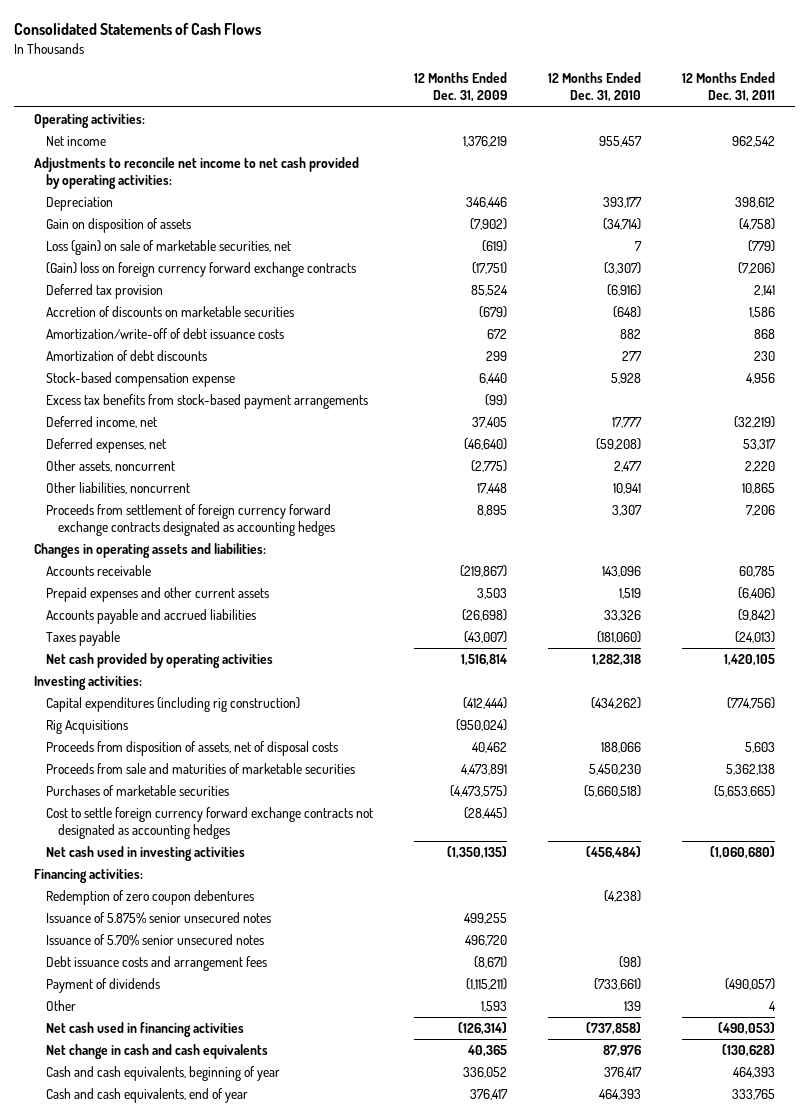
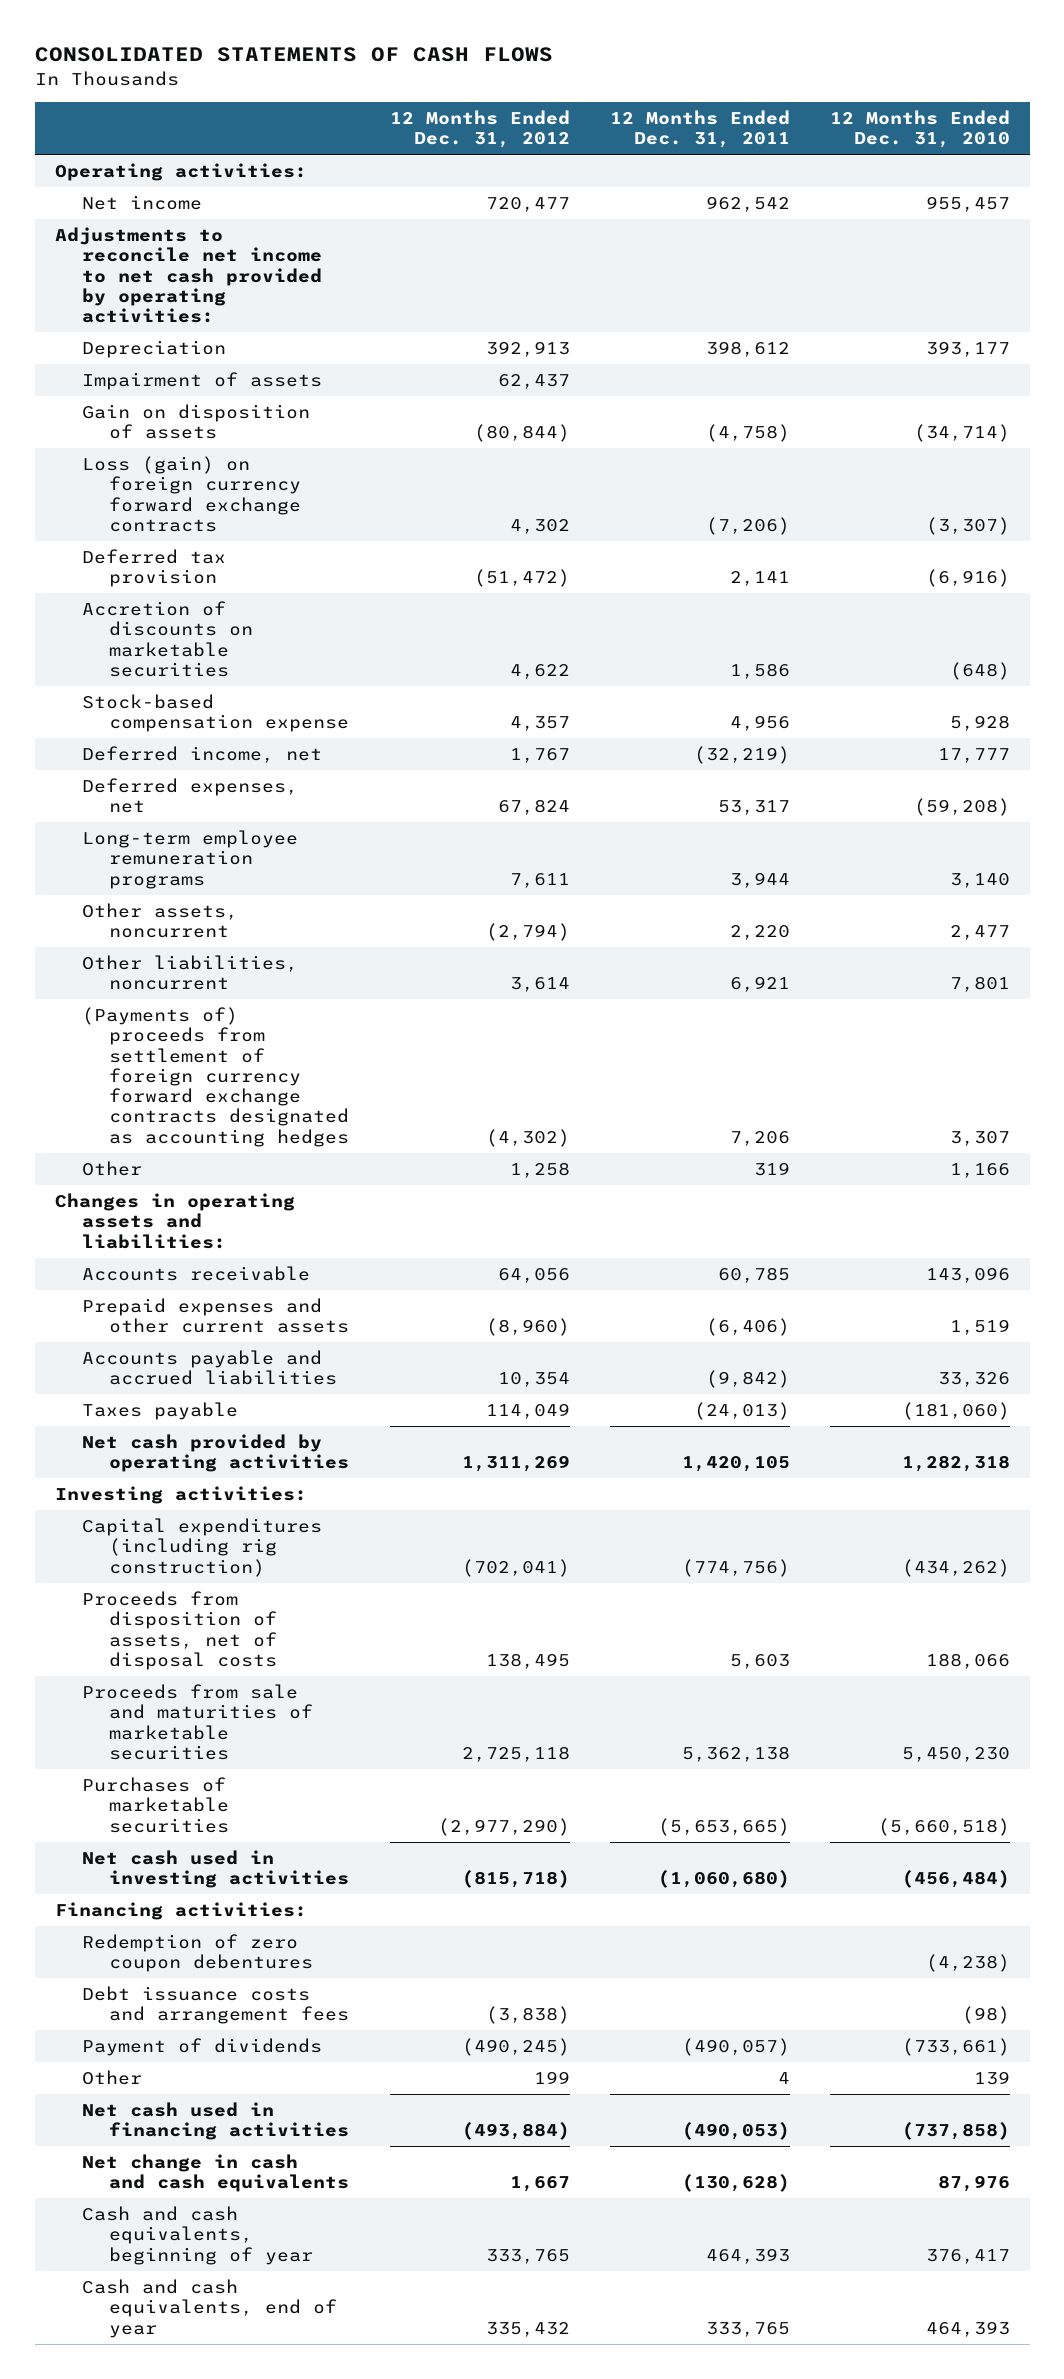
- Consolidated Statements of Cash Flows
+ CONSOLIDATED STATEMENTS OF CASH FLOWS
- | 12 Months Ended Dec. 31, 2009 | 12 Months Ended Dec. 31, 2010 | 12 Months Ended Dec. 31, 2011
+ | 12 Months Ended Dec. 31, 2012 | 12 Months Ended Dec. 31, 2011 | 12 Months Ended Dec. 31, 2010
+ Impairment of assets | 62,437 | |
- Loss (gain) on sale of marketable securities, net | (619) | 7 | (779)
- (Gain) loss on foreign currency forward exchange contracts | (17,751) | (3,307) | (7,206)
+ Loss (gain) on foreign currency forward exchange contracts | 4,302 | (7,206) | (3,307)
- Amortization/write-off of debt issuance costs | 672 | 882 | 868
- Amortization of debt discounts | 299 | 277 | 230
- Excess tax benefits from stock-based payment arrangements | (99) | |
+ Long-term employee remuneration programs | 7,611 | 3,944 | 3,140
- Other liabilities, noncurrent | 17,448 | 10,941 | 10,865
- Proceeds from settlement of foreign currency forward exchange contracts designated as accounting hedges | 8,895 | 3,307 | 7,206
+ Other liabilities, noncurrent | 3,614 | 6,921 | 7,801
+ (Payments of) proceeds from settlement of foreign currency forward exchange contracts designated as accounting hedges | (4,302) | 7,206 | 3,307
+ Other | 1,258 | 319 | 1,166
- Rig Acquisitions | (950,024) | |
- Cost to settle foreign currency forward exchange contracts not designated as accounting hedges | (28,445) | |
- Issuance of 5.875% senior unsecured notes | 499,255 | |
- Issuance of 5.70% senior unsecured notes | 496,720 | |

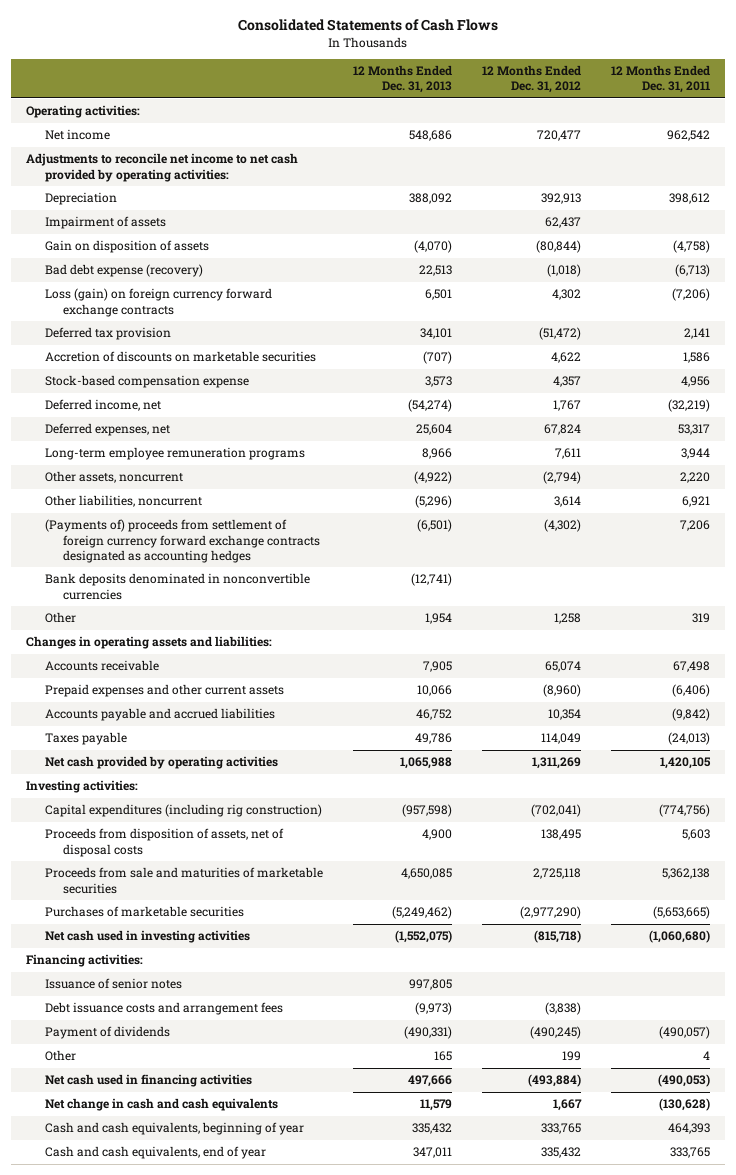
- CONSOLIDATED STATEMENTS OF CASH FLOWS
+ Consolidated Statements of Cash Flows
- | 12 Months Ended Dec. 31, 2012 | 12 Months Ended Dec. 31, 2011 | 12 Months Ended Dec. 31, 2010
+ | 12 Months Ended Dec. 31, 2013 | 12 Months Ended Dec. 31, 2012 | 12 Months Ended Dec. 31, 2011
+ Bad debt expense (recovery) | 22,513 | (1,018) | (6,713)
+ Bank deposits denominated in nonconvertible currencies | (12,741) | |
- Accounts receivable | 64,056 | 60,785 | 143,096
+ Accounts receivable | 7,905 | 65,074 | 67,498
- Redemption of zero coupon debentures | | | (4,238)
+ Issuance of senior notes | 997,805 | |

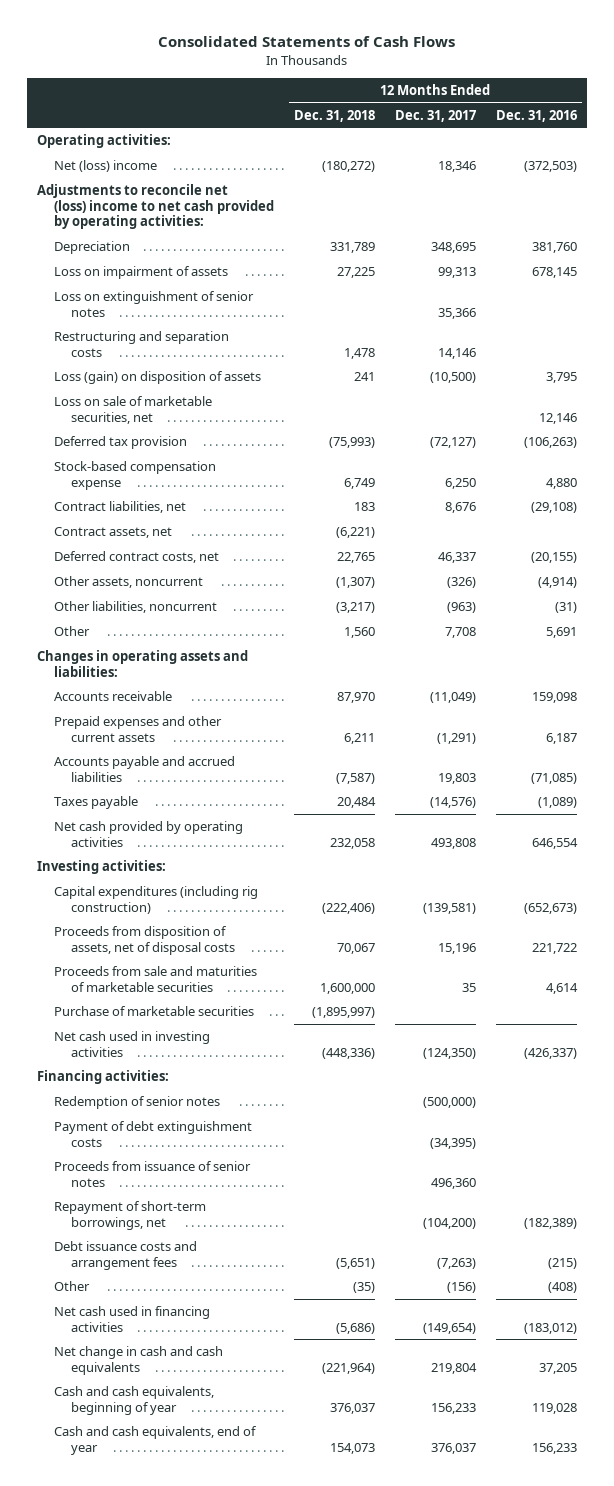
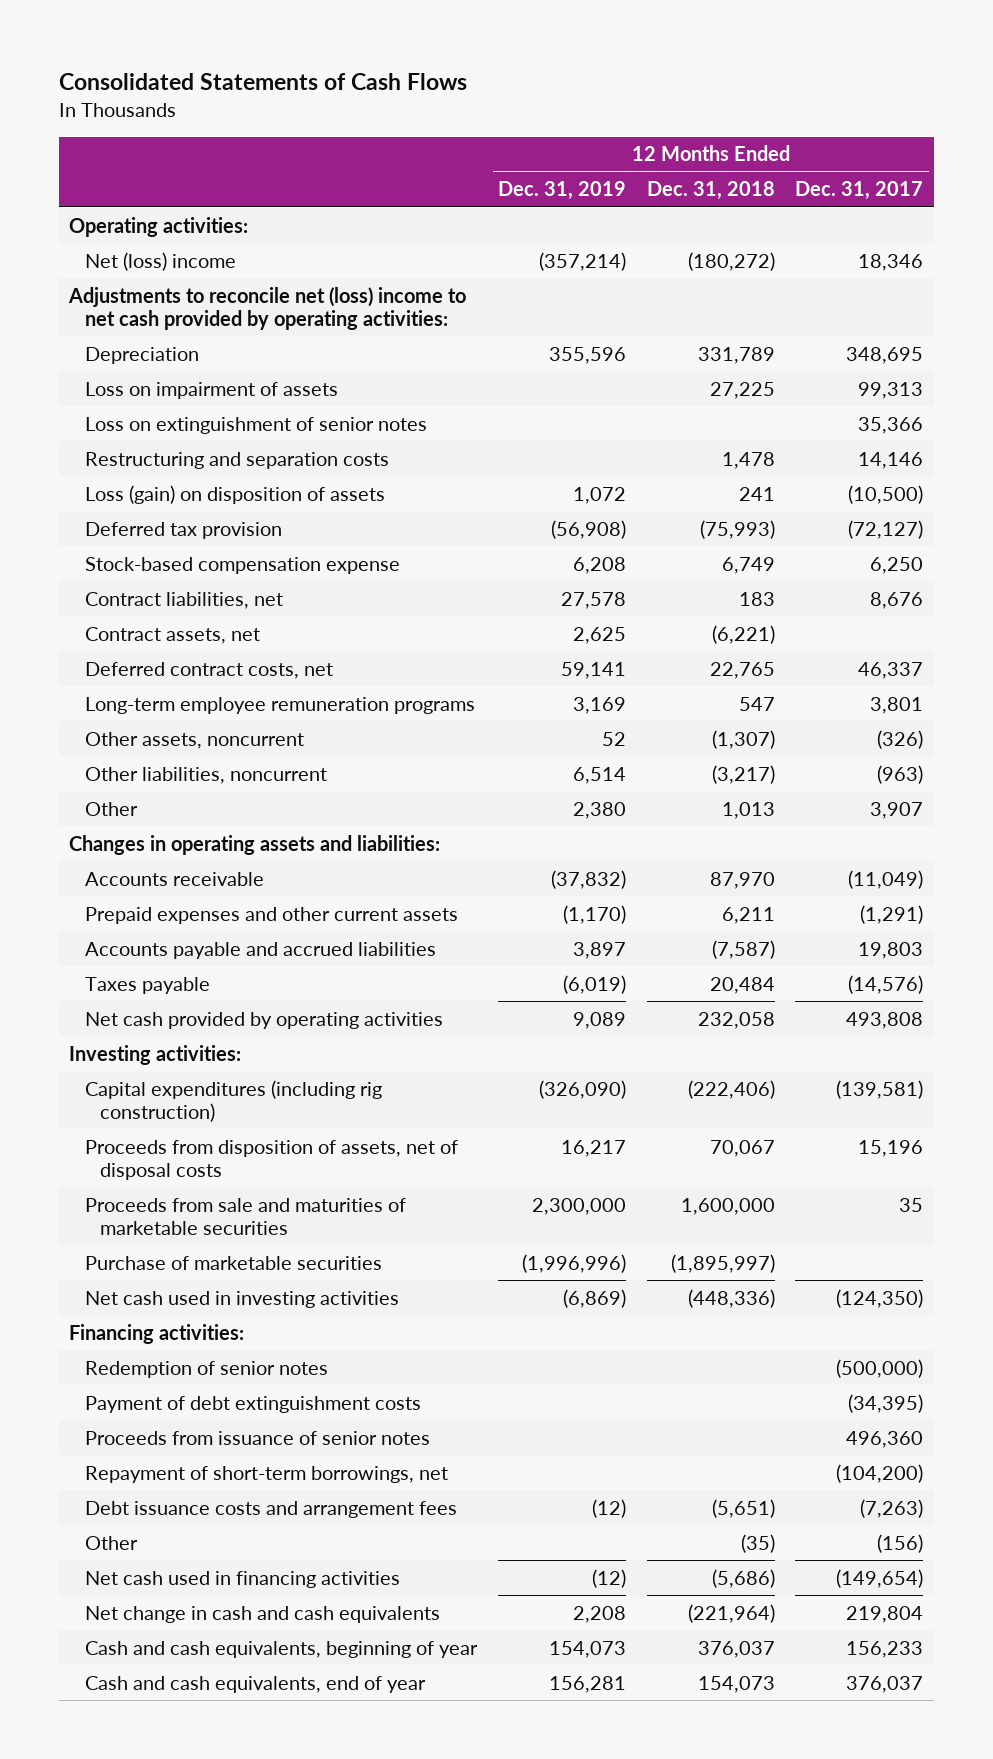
- | 12 Months Ended Dec. 31, 2018 | 12 Months Ended Dec. 31, 2017 | 12 Months Ended Dec. 31, 2016
+ | 12 Months Ended Dec. 31, 2019 | 12 Months Ended Dec. 31, 2018 | 12 Months Ended Dec. 31, 2017
- Loss on sale of marketable securities, net | | | 12,146
+ Long-term employee remuneration programs | 3,169 | 547 | 3,801
- Other | 1,560 | 7,708 | 5,691
+ Other | 2,380 | 1,013 | 3,907

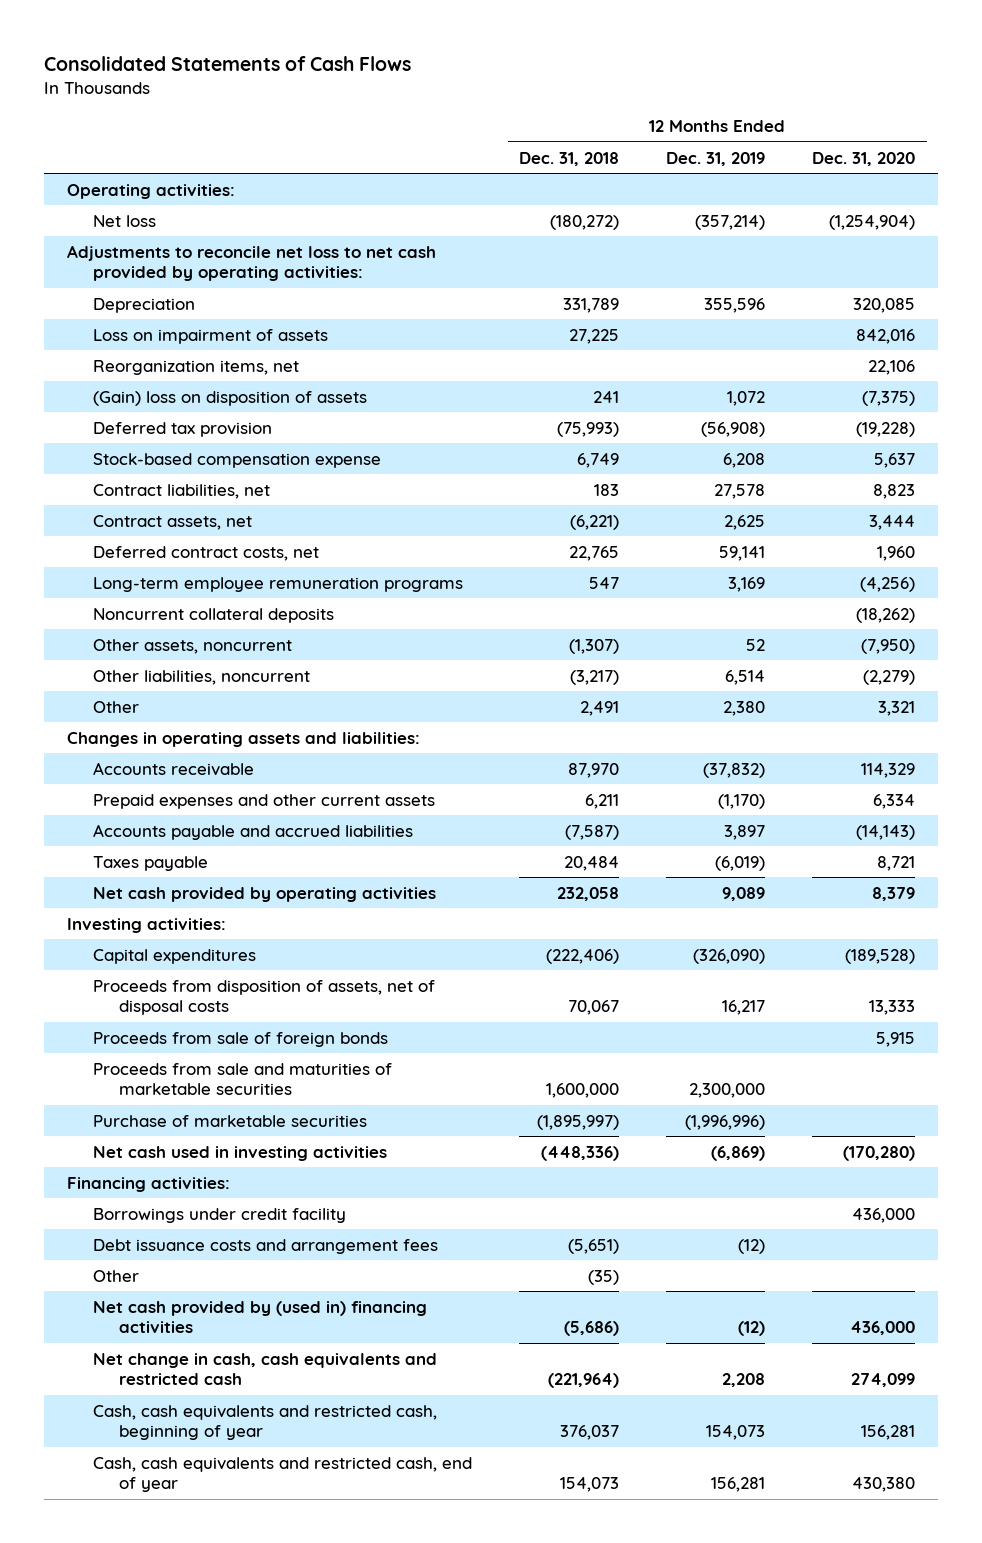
- | 12 Months Ended Dec. 31, 2019 | 12 Months Ended Dec. 31, 2018 | 12 Months Ended Dec. 31, 2017
+ | 12 Months Ended Dec. 31, 2018 | 12 Months Ended Dec. 31, 2019 | 12 Months Ended Dec. 31, 2020
- Net (loss) income | (357,214) | (180,272) | 18,346
- Adjustments to reconcile net (loss) income to net cash provided by operating activities:
+ Net loss | (180,272) | (357,214) | (1,254,904)
+ Adjustments to reconcile net loss to net cash provided by operating activities:
- Loss on extinguishment of senior notes | | | 35,366
- Restructuring and separation costs | | 1,478 | 14,146
- Loss (gain) on disposition of assets | 1,072 | 241 | (10,500)
+ Reorganization items, net | | | 22,106
+ (Gain) loss on disposition of assets | 241 | 1,072 | (7,375)
+ Noncurrent collateral deposits | | | (18,262)
- Other | 2,380 | 1,013 | 3,907
+ Other | 2,491 | 2,380 | 3,321
- Capital expenditures (including rig construction) | (326,090) | (222,406) | (139,581)
+ Capital expenditures | (222,406) | (326,090) | (189,528)
+ Proceeds from sale of foreign bonds | | | 5,915
- Redemption of senior notes | | | (500,000)
- Payment of debt extinguishment costs | | | (34,395)
- Proceeds from issuance of senior notes | | | 496,360
- Repayment of short-term borrowings, net | | | (104,200)
+ Borrowings under credit facility | | | 436,000
- Net cash used in financing activities | (12) | (5,686) | (149,654)
- Net change in cash and cash equivalents | 2,208 | (221,964) | 219,804
- Cash and cash equivalents, beginning of year | 154,073 | 376,037 | 156,233
- Cash and cash equivalents, end of year | 156,281 | 154,073 | 376,037
+ Net cash provided by (used in) financing activities | (5,686) | (12) | 436,000
+ Net change in cash, cash equivalents and restricted cash | (221,964) | 2,208 | 274,099
+ Cash, cash equivalents and restricted cash, beginning of year | 376,037 | 154,073 | 156,281
+ Cash, cash equivalents and restricted cash, end of year | 154,073 | 156,281 | 430,380

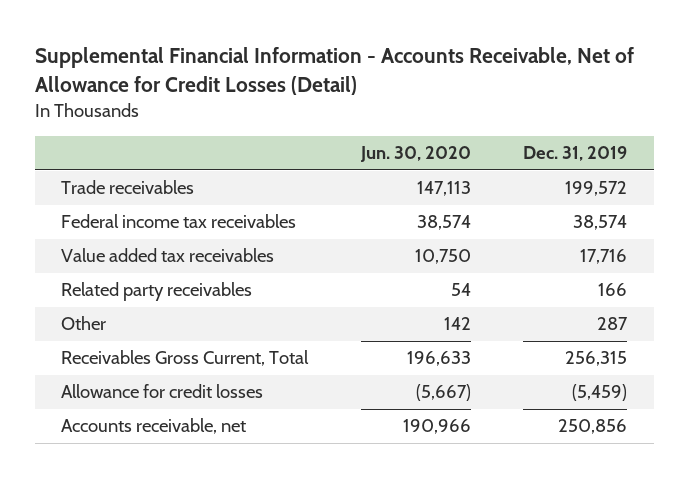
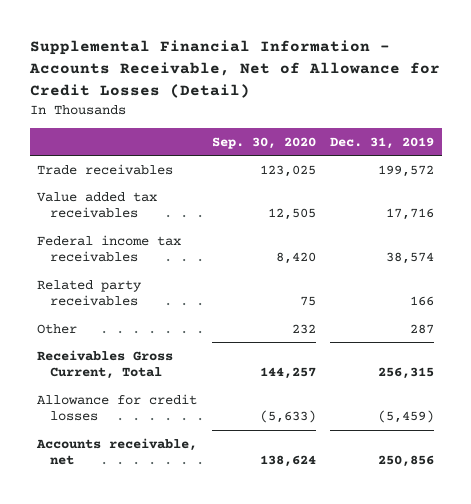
- | Jun. 30, 2020 | Dec. 31, 2019
+ | Sep. 30, 2020 | Dec. 31, 2019
moved down: Federal income tax receivables | 8,420 | 38,574

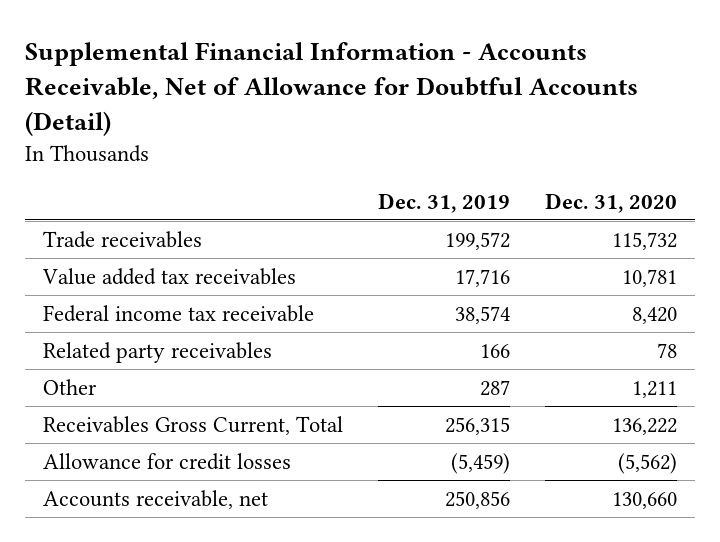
- Supplemental Financial Information - Accounts Receivable, Net of Allowance for Credit Losses (Detail)
+ Supplemental Financial Information - Accounts Receivable, Net of Allowance for Doubtful Accounts (Detail)
- | Sep. 30, 2020 | Dec. 31, 2019
+ | Dec. 31, 2019 | Dec. 31, 2020
- Federal income tax receivables | 8,420 | 38,574
+ Federal income tax receivable | 38,574 | 8,420

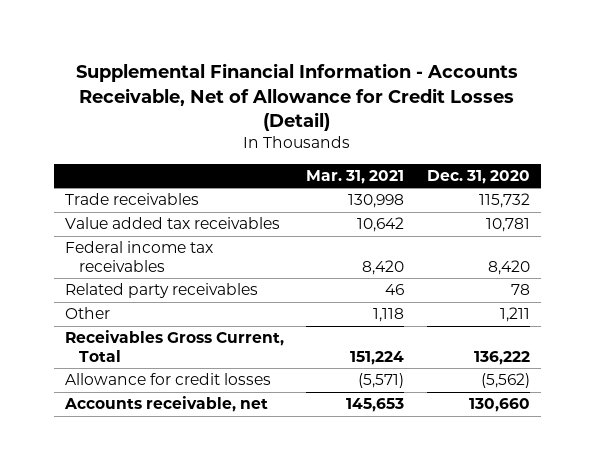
- Supplemental Financial Information - Accounts Receivable, Net of Allowance for Doubtful Accounts (Detail)
+ Supplemental Financial Information - Accounts Receivable, Net of Allowance for Credit Losses (Detail)
- | Dec. 31, 2019 | Dec. 31, 2020
+ | Mar. 31, 2021 | Dec. 31, 2020
- Federal income tax receivable | 38,574 | 8,420
+ Federal income tax receivables | 8,420 | 8,420

